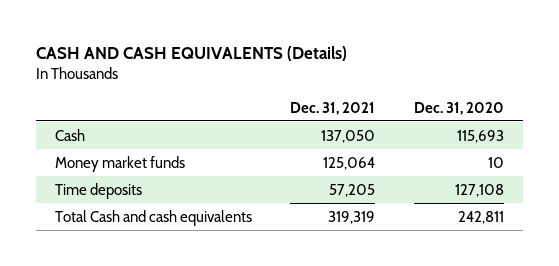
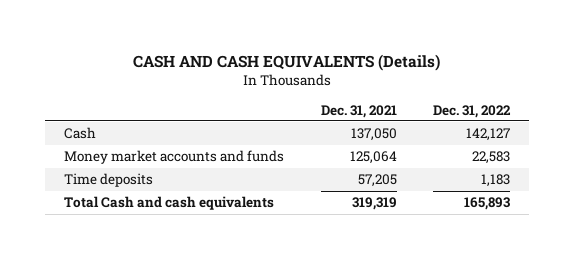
- | Dec. 31, 2021 | Dec. 31, 2020
+ | Dec. 31, 2021 | Dec. 31, 2022
- Money market funds | 125,064 | 10
+ Money market accounts and funds | 125,064 | 22,583

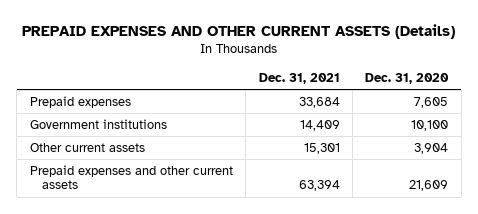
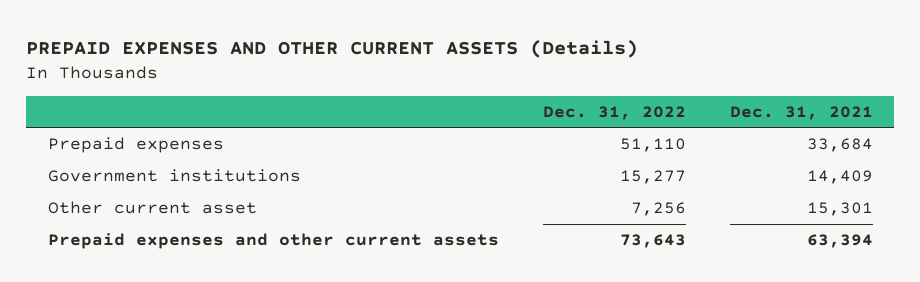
- | Dec. 31, 2021 | Dec. 31, 2020
+ | Dec. 31, 2022 | Dec. 31, 2021
- Other current assets | 15,301 | 3,904
+ Other current asset | 7,256 | 15,301

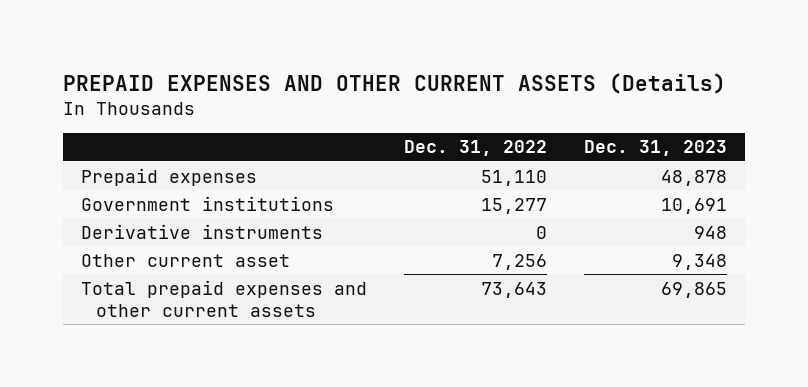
- | Dec. 31, 2022 | Dec. 31, 2021
+ | Dec. 31, 2022 | Dec. 31, 2023
+ Derivative instruments | 0 | 948
- Prepaid expenses and other current assets | 73,643 | 63,394
+ Total prepaid expenses and other current assets | 73,643 | 69,865

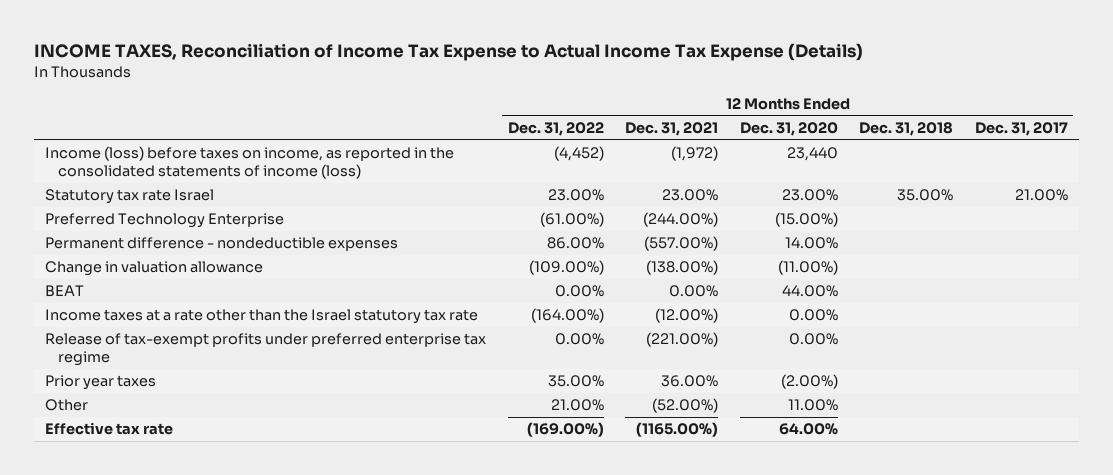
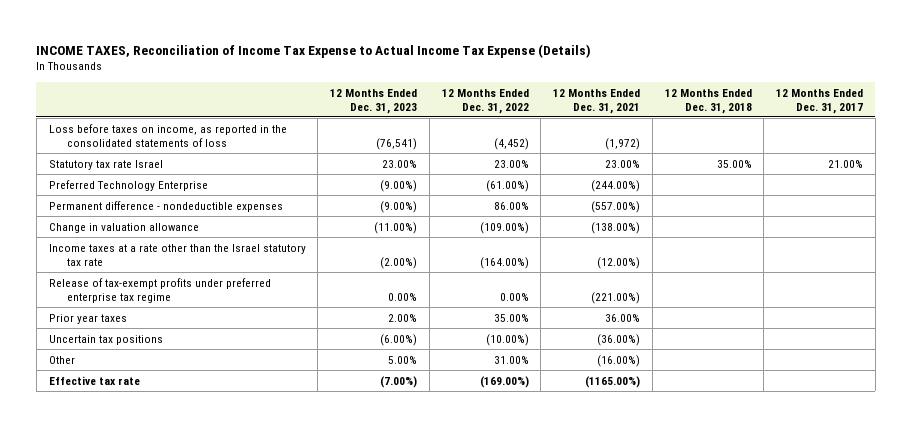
- | 12 Months Ended Dec. 31, 2022 | 12 Months Ended Dec. 31, 2021 | 12 Months Ended Dec. 31, 2020 | 12 Months Ended Dec. 31, 2018 | 12 Months Ended Dec. 31, 2017
+ | 12 Months Ended Dec. 31, 2023 | 12 Months Ended Dec. 31, 2022 | 12 Months Ended Dec. 31, 2021 | 12 Months Ended Dec. 31, 2018 | 12 Months Ended Dec. 31, 2017
- Income (loss) before taxes on income, as reported in the consolidated statements of income (loss) | (4,452) | (1,972) | 23,440 | |
+ Loss before taxes on income, as reported in the consolidated statements of loss | (76,541) | (4,452) | (1,972) | |
- BEAT | 0.00% | 0.00% | 44.00% | |
- Other | 21.00% | (52.00%) | 11.00% | |
+ Uncertain tax positions | (6.00%) | (10.00%) | (36.00%) | |
+ Other | 5.00% | 31.00% | (16.00%) | |

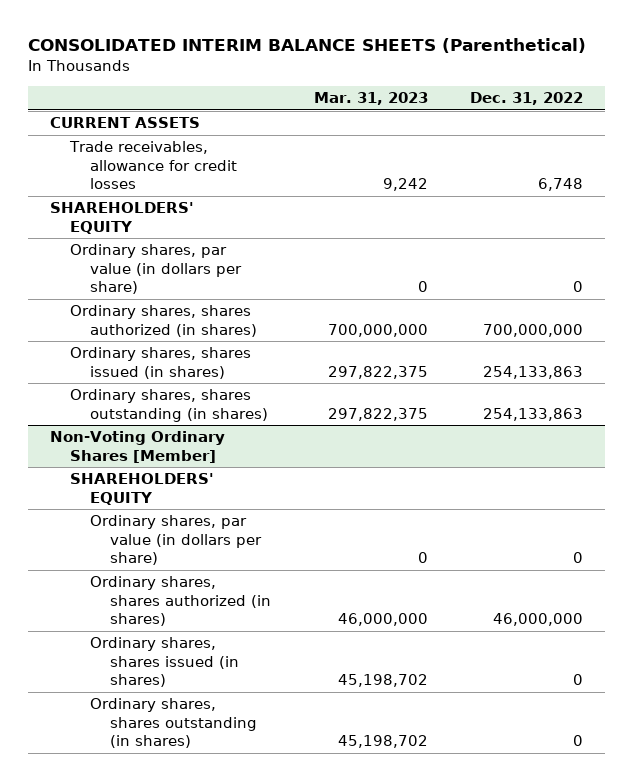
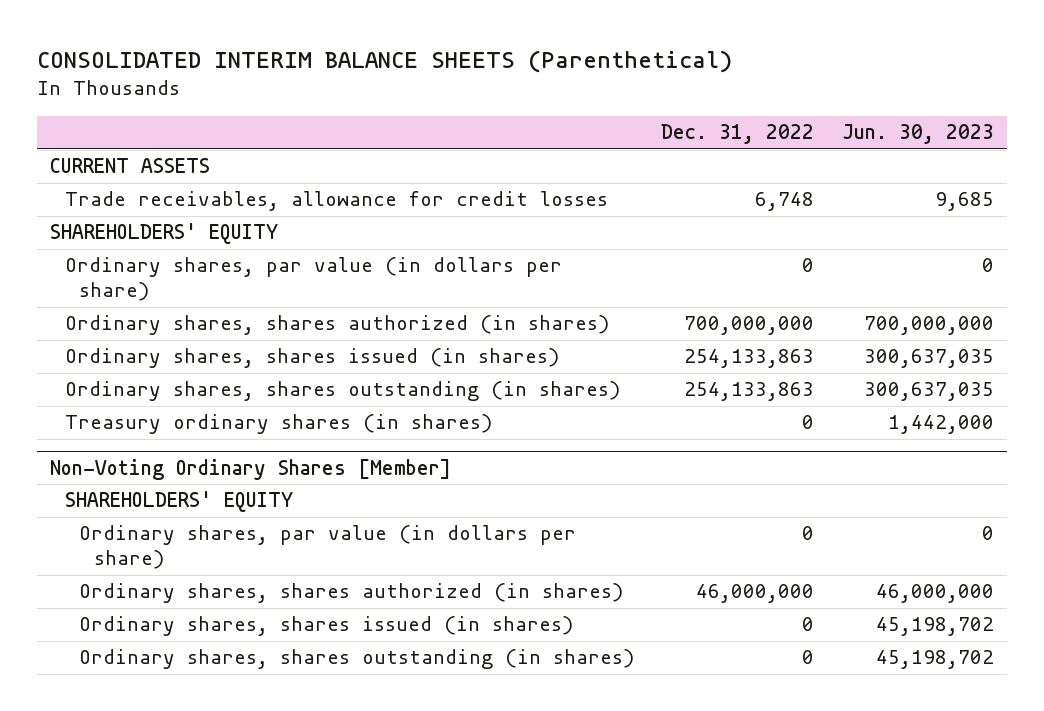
- | Mar. 31, 2023 | Dec. 31, 2022
+ | Dec. 31, 2022 | Jun. 30, 2023
+ Treasury ordinary shares (in shares) | 0 | 1,442,000

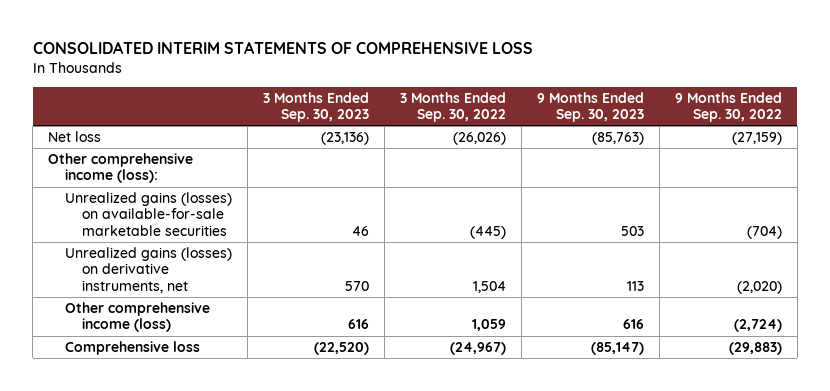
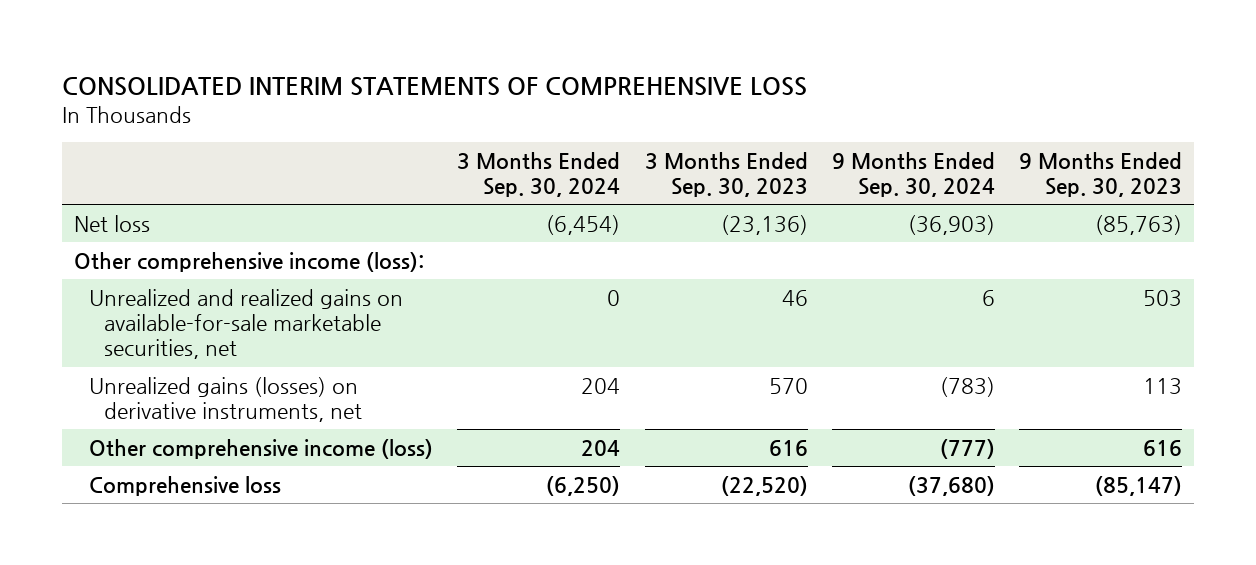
- | 3 Months Ended Sep. 30, 2023 | 3 Months Ended Sep. 30, 2022 | 9 Months Ended Sep. 30, 2023 | 9 Months Ended Sep. 30, 2022
+ | 3 Months Ended Sep. 30, 2024 | 3 Months Ended Sep. 30, 2023 | 9 Months Ended Sep. 30, 2024 | 9 Months Ended Sep. 30, 2023
- Unrealized gains (losses) on available-for-sale marketable securities | 46 | (445) | 503 | (704)
+ Unrealized and realized gains on available-for-sale marketable securities, net | 0 | 46 | 6 | 503

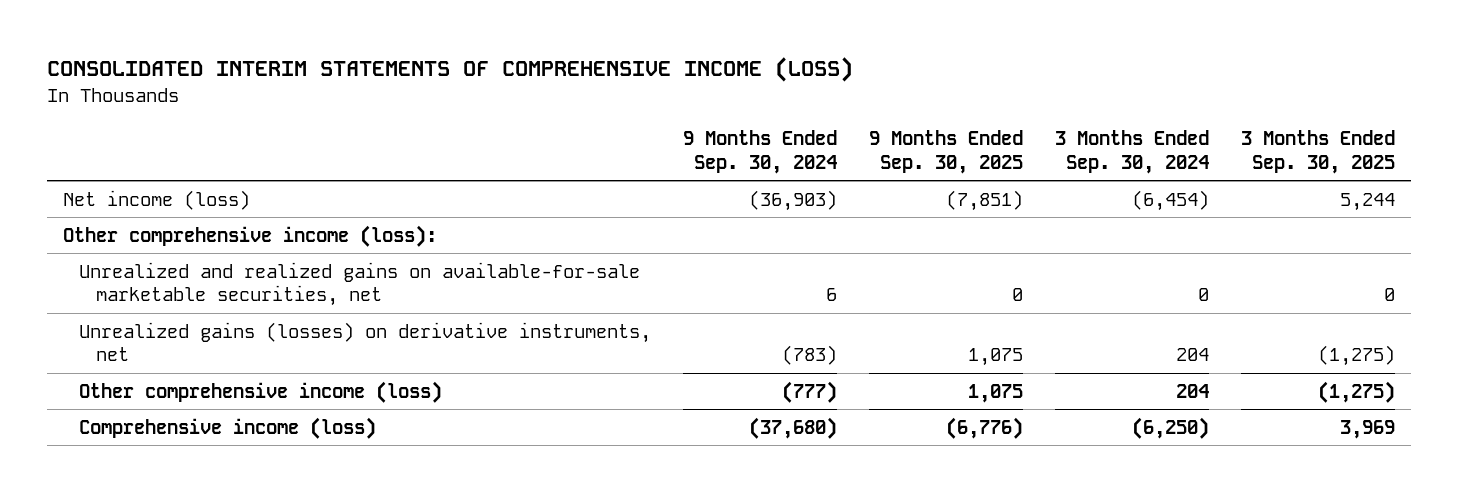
- CONSOLIDATED INTERIM STATEMENTS OF COMPREHENSIVE LOSS
+ CONSOLIDATED INTERIM STATEMENTS OF COMPREHENSIVE INCOME (LOSS)
- | 3 Months Ended Sep. 30, 2024 | 3 Months Ended Sep. 30, 2023 | 9 Months Ended Sep. 30, 2024 | 9 Months Ended Sep. 30, 2023
+ | 9 Months Ended Sep. 30, 2024 | 9 Months Ended Sep. 30, 2025 | 3 Months Ended Sep. 30, 2024 | 3 Months Ended Sep. 30, 2025
- Net loss | (6,454) | (23,136) | (36,903) | (85,763)
+ Net income (loss) | (36,903) | (7,851) | (6,454) | 5,244
- Comprehensive loss | (6,250) | (22,520) | (37,680) | (85,147)
+ Comprehensive income (loss) | (37,680) | (6,776) | (6,250) | 3,969

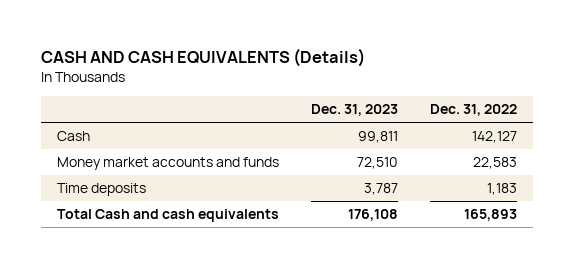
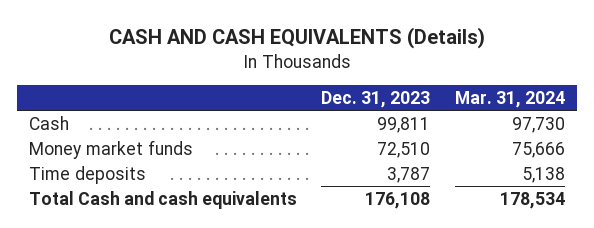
- | Dec. 31, 2023 | Dec. 31, 2022
+ | Dec. 31, 2023 | Mar. 31, 2024
- Money market accounts and funds | 72,510 | 22,583
+ Money market funds | 72,510 | 75,666

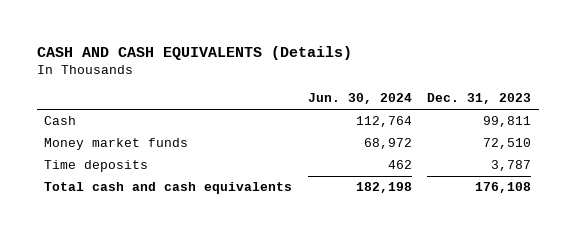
- | Dec. 31, 2023 | Mar. 31, 2024
+ | Jun. 30, 2024 | Dec. 31, 2023
- Total Cash and cash equivalents | 176,108 | 178,534
+ Total cash and cash equivalents | 182,198 | 176,108

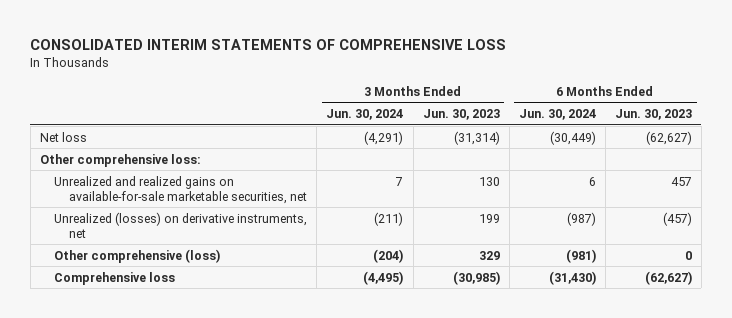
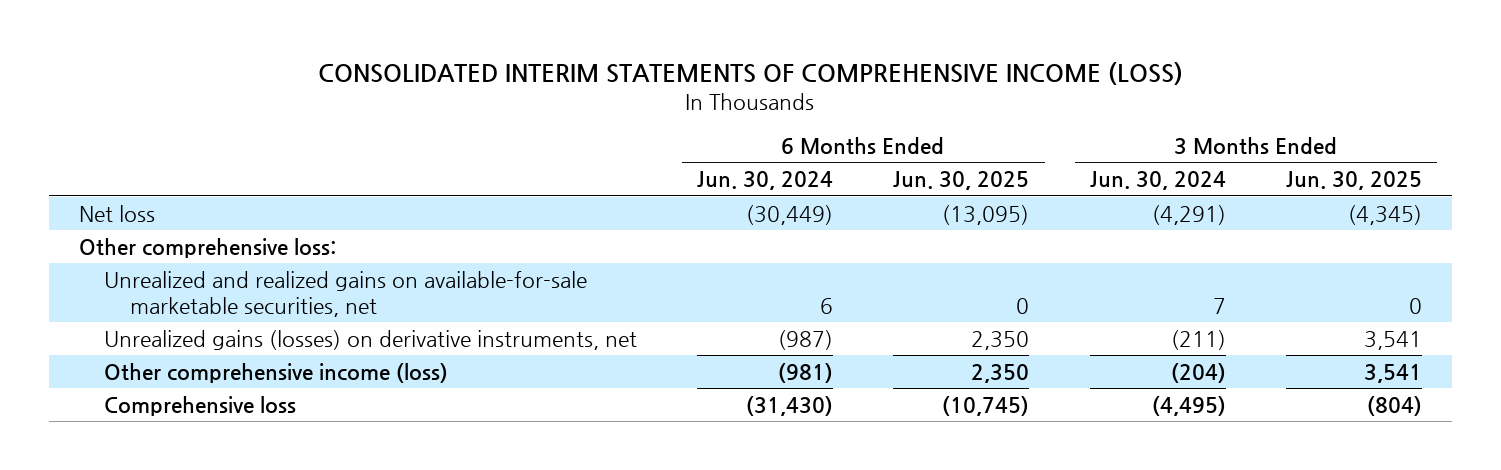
- CONSOLIDATED INTERIM STATEMENTS OF COMPREHENSIVE LOSS
+ CONSOLIDATED INTERIM STATEMENTS OF COMPREHENSIVE INCOME (LOSS)
- | 3 Months Ended Jun. 30, 2024 | 3 Months Ended Jun. 30, 2023 | 6 Months Ended Jun. 30, 2024 | 6 Months Ended Jun. 30, 2023
+ | 6 Months Ended Jun. 30, 2024 | 6 Months Ended Jun. 30, 2025 | 3 Months Ended Jun. 30, 2024 | 3 Months Ended Jun. 30, 2025
- Unrealized (losses) on derivative instruments, net | (211) | 199 | (987) | (457)
- Other comprehensive (loss) | (204) | 329 | (981) | 0
+ Unrealized gains (losses) on derivative instruments, net | (987) | 2,350 | (211) | 3,541
+ Other comprehensive income (loss) | (981) | 2,350 | (204) | 3,541

